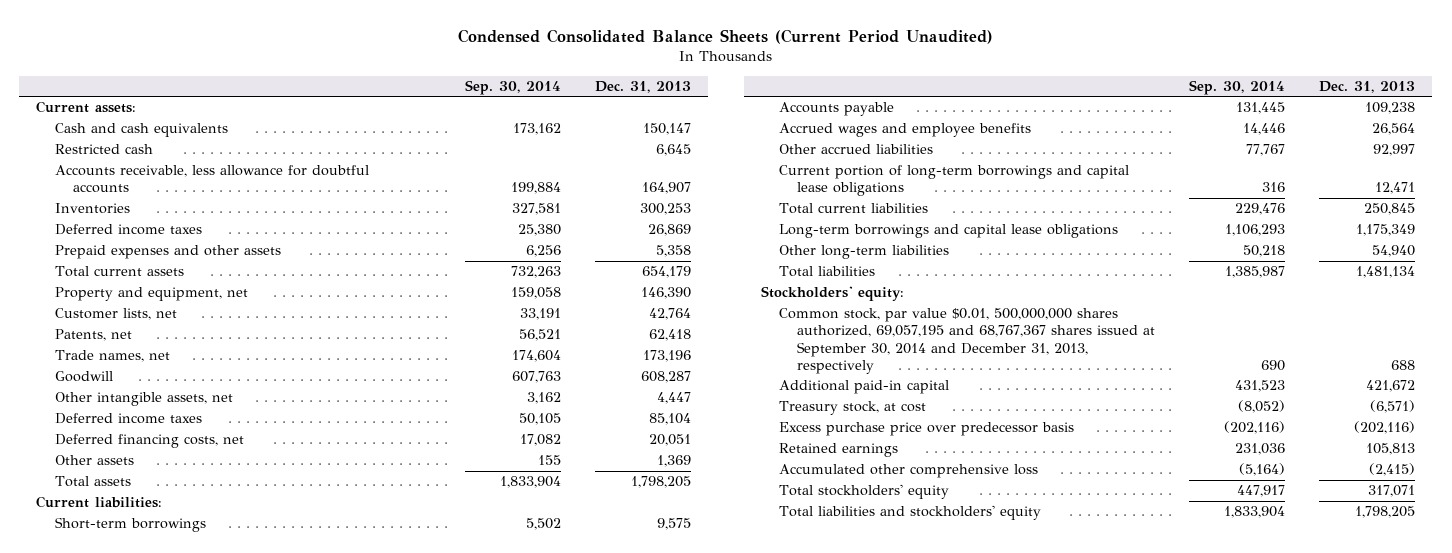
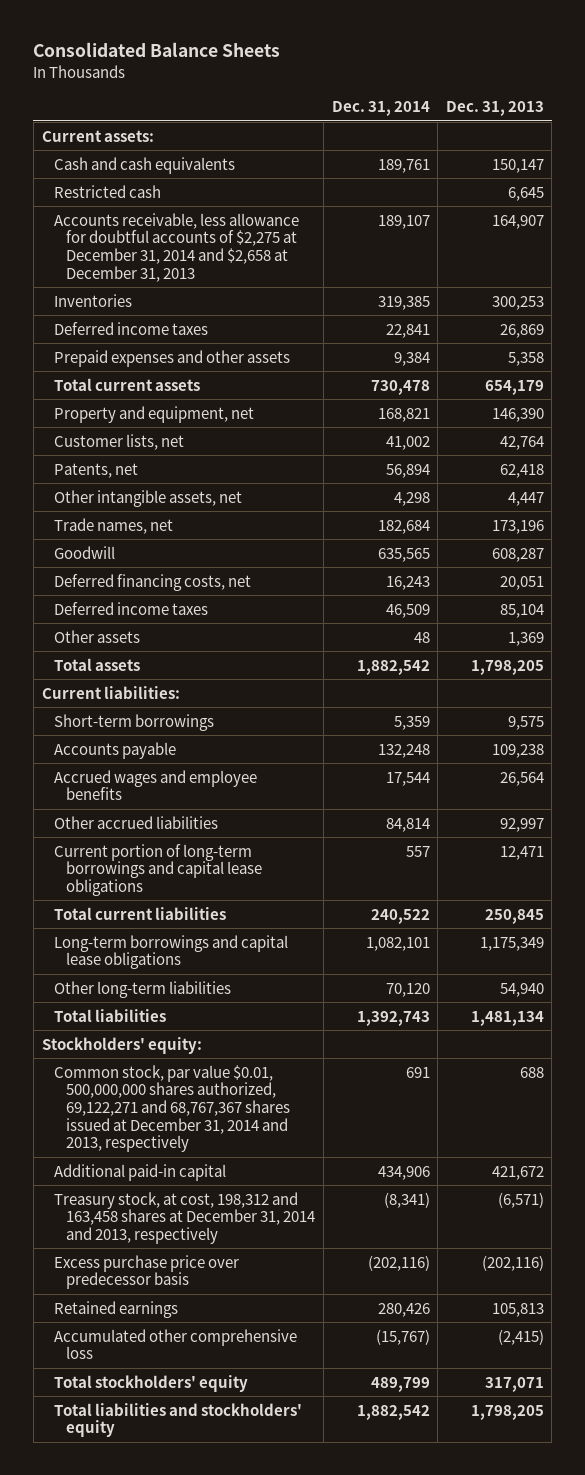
- Condensed Consolidated Balance Sheets (Current Period Unaudited)
+ Consolidated Balance Sheets
- | Sep. 30, 2014 | Dec. 31, 2013
+ | Dec. 31, 2014 | Dec. 31, 2013
- Accounts receivable, less allowance for doubtful accounts | 199,884 | 164,907
+ Accounts receivable, less allowance for doubtful accounts of $2,275 at December 31, 2014 and $2,658 at December 31, 2013 | 189,107 | 164,907
moved up: Other intangible assets, net | 4,298 | 4,447
moved down: Deferred income taxes | 46,509 | 85,104
- Common stock, par value $0.01, 500,000,000 shares authorized, 69,057,195 and 68,767,367 shares issued at September 30, 2014 and December 31, 2013, respectively | 690 | 688
+ Common stock, par value $0.01, 500,000,000 shares authorized, 69,122,271 and 68,767,367 shares issued at December 31, 2014 and 2013, respectively | 691 | 688
- Treasury stock, at cost | (8,052) | (6,571)
+ Treasury stock, at cost, 198,312 and 163,458 shares at December 31, 2014 and 2013, respectively | (8,341) | (6,571)

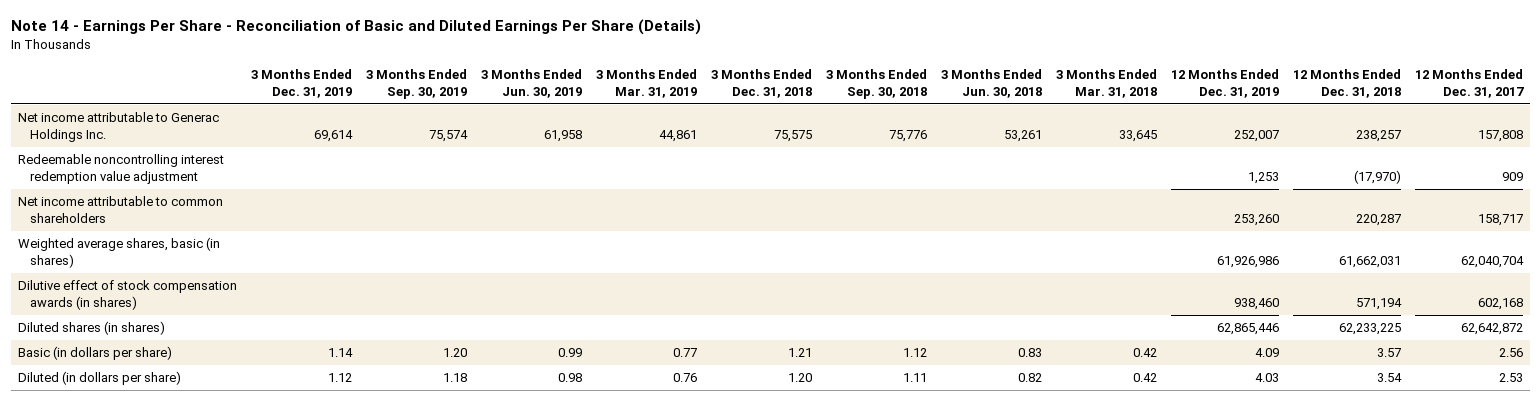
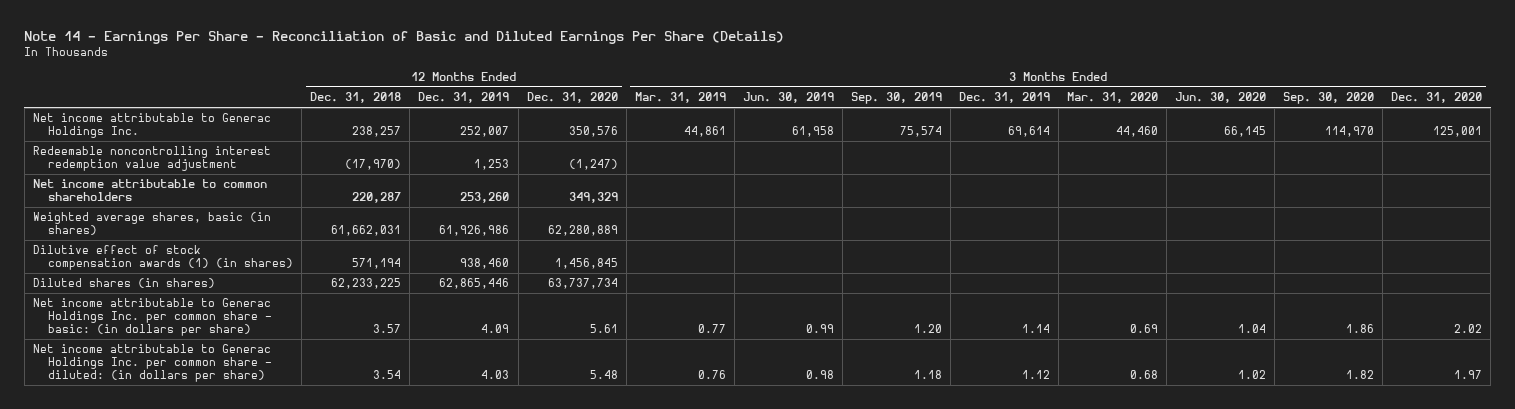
- | 3 Months Ended Dec. 31, 2019 | 3 Months Ended Sep. 30, 2019 | 3 Months Ended Jun. 30, 2019 | 3 Months Ended Mar. 31, 2019 | 3 Months Ended Dec. 31, 2018 | 3 Months Ended Sep. 30, 2018 | 3 Months Ended Jun. 30, 2018 | 3 Months Ended Mar. 31, 2018 | 12 Months Ended Dec. 31, 2019 | 12 Months Ended Dec. 31, 2018 | 12 Months Ended Dec. 31, 2017
+ | 12 Months Ended Dec. 31, 2018 | 12 Months Ended Dec. 31, 2019 | 12 Months Ended Dec. 31, 2020 | 3 Months Ended Mar. 31, 2019 | 3 Months Ended Jun. 30, 2019 | 3 Months Ended Sep. 30, 2019 | 3 Months Ended Dec. 31, 2019 | 3 Months Ended Mar. 31, 2020 | 3 Months Ended Jun. 30, 2020 | 3 Months Ended Sep. 30, 2020 | 3 Months Ended Dec. 31, 2020
- Dilutive effect of stock compensation awards (in shares) | | | | | | | | | 938,460 | 571,194 | 602,168
+ Dilutive effect of stock compensation awards (1) (in shares) | 571,194 | 938,460 | 1,456,845 | | | | | | | |
- Basic (in dollars per share) | 1.14 | 1.20 | 0.99 | 0.77 | 1.21 | 1.12 | 0.83 | 0.42 | 4.09 | 3.57 | 2.56
- Diluted (in dollars per share) | 1.12 | 1.18 | 0.98 | 0.76 | 1.20 | 1.11 | 0.82 | 0.42 | 4.03 | 3.54 | 2.53
+ Net income attributable to Generac Holdings Inc. per common share - basic: (in dollars per share) | 3.57 | 4.09 | 5.61 | 0.77 | 0.99 | 1.20 | 1.14 | 0.69 | 1.04 | 1.86 | 2.02
+ Net income attributable to Generac Holdings Inc. per common share - diluted: (in dollars per share) | 3.54 | 4.03 | 5.48 | 0.76 | 0.98 | 1.18 | 1.12 | 0.68 | 1.02 | 1.82 | 1.97

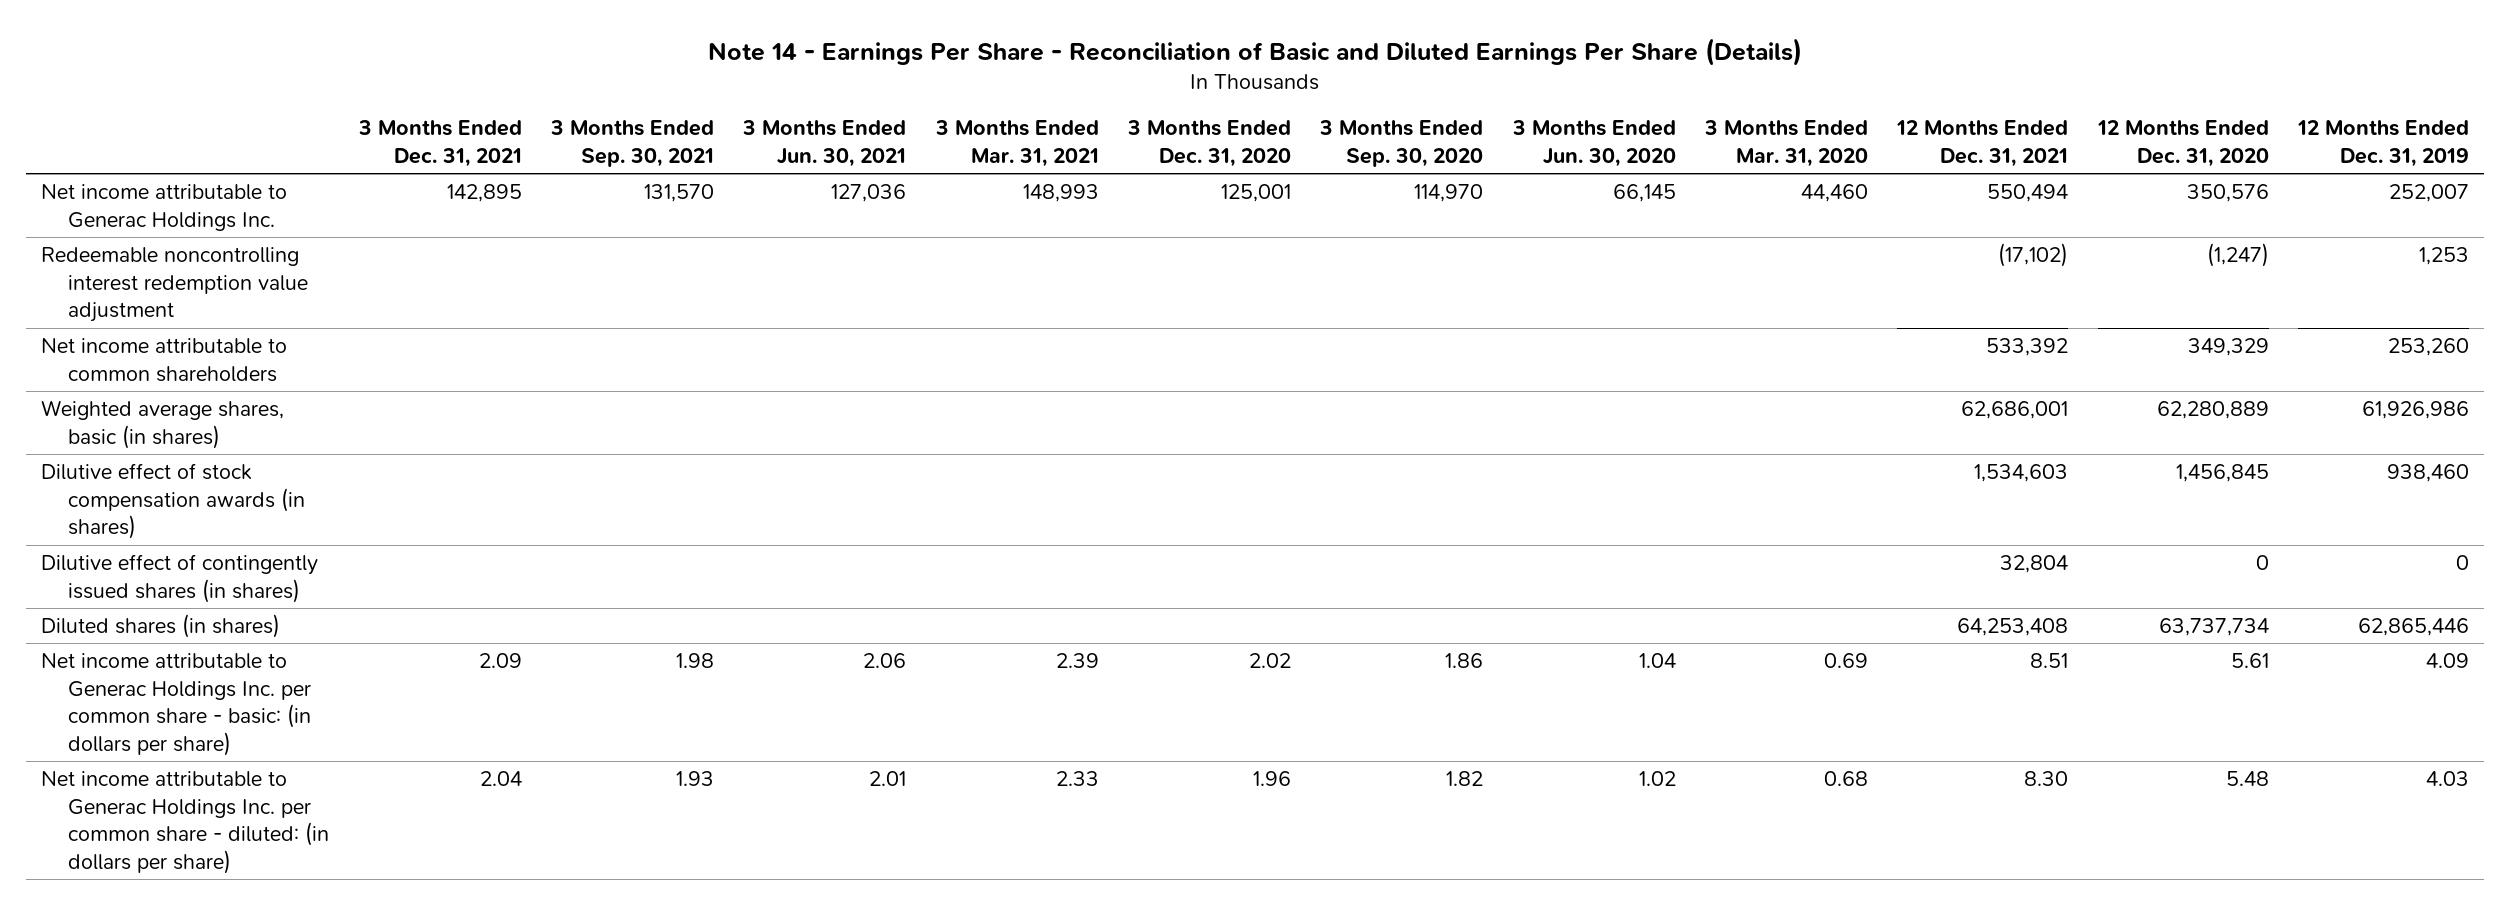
- | 12 Months Ended Dec. 31, 2018 | 12 Months Ended Dec. 31, 2019 | 12 Months Ended Dec. 31, 2020 | 3 Months Ended Mar. 31, 2019 | 3 Months Ended Jun. 30, 2019 | 3 Months Ended Sep. 30, 2019 | 3 Months Ended Dec. 31, 2019 | 3 Months Ended Mar. 31, 2020 | 3 Months Ended Jun. 30, 2020 | 3 Months Ended Sep. 30, 2020 | 3 Months Ended Dec. 31, 2020
+ | 3 Months Ended Dec. 31, 2021 | 3 Months Ended Sep. 30, 2021 | 3 Months Ended Jun. 30, 2021 | 3 Months Ended Mar. 31, 2021 | 3 Months Ended Dec. 31, 2020 | 3 Months Ended Sep. 30, 2020 | 3 Months Ended Jun. 30, 2020 | 3 Months Ended Mar. 31, 2020 | 12 Months Ended Dec. 31, 2021 | 12 Months Ended Dec. 31, 2020 | 12 Months Ended Dec. 31, 2019
- Dilutive effect of stock compensation awards (1) (in shares) | 571,194 | 938,460 | 1,456,845 | | | | | | | |
+ Dilutive effect of stock compensation awards (in shares) | | | | | | | | | 1,534,603 | 1,456,845 | 938,460
+ Dilutive effect of contingently issued shares (in shares) | | | | | | | | | 32,804 | 0 | 0
- Net income attributable to Generac Holdings Inc. per common share - diluted: (in dollars per share) | 3.54 | 4.03 | 5.48 | 0.76 | 0.98 | 1.18 | 1.12 | 0.68 | 1.02 | 1.82 | 1.97
+ Net income attributable to Generac Holdings Inc. per common share - diluted: (in dollars per share) | 2.04 | 1.93 | 2.01 | 2.33 | 1.96 | 1.82 | 1.02 | 0.68 | 8.30 | 5.48 | 4.03

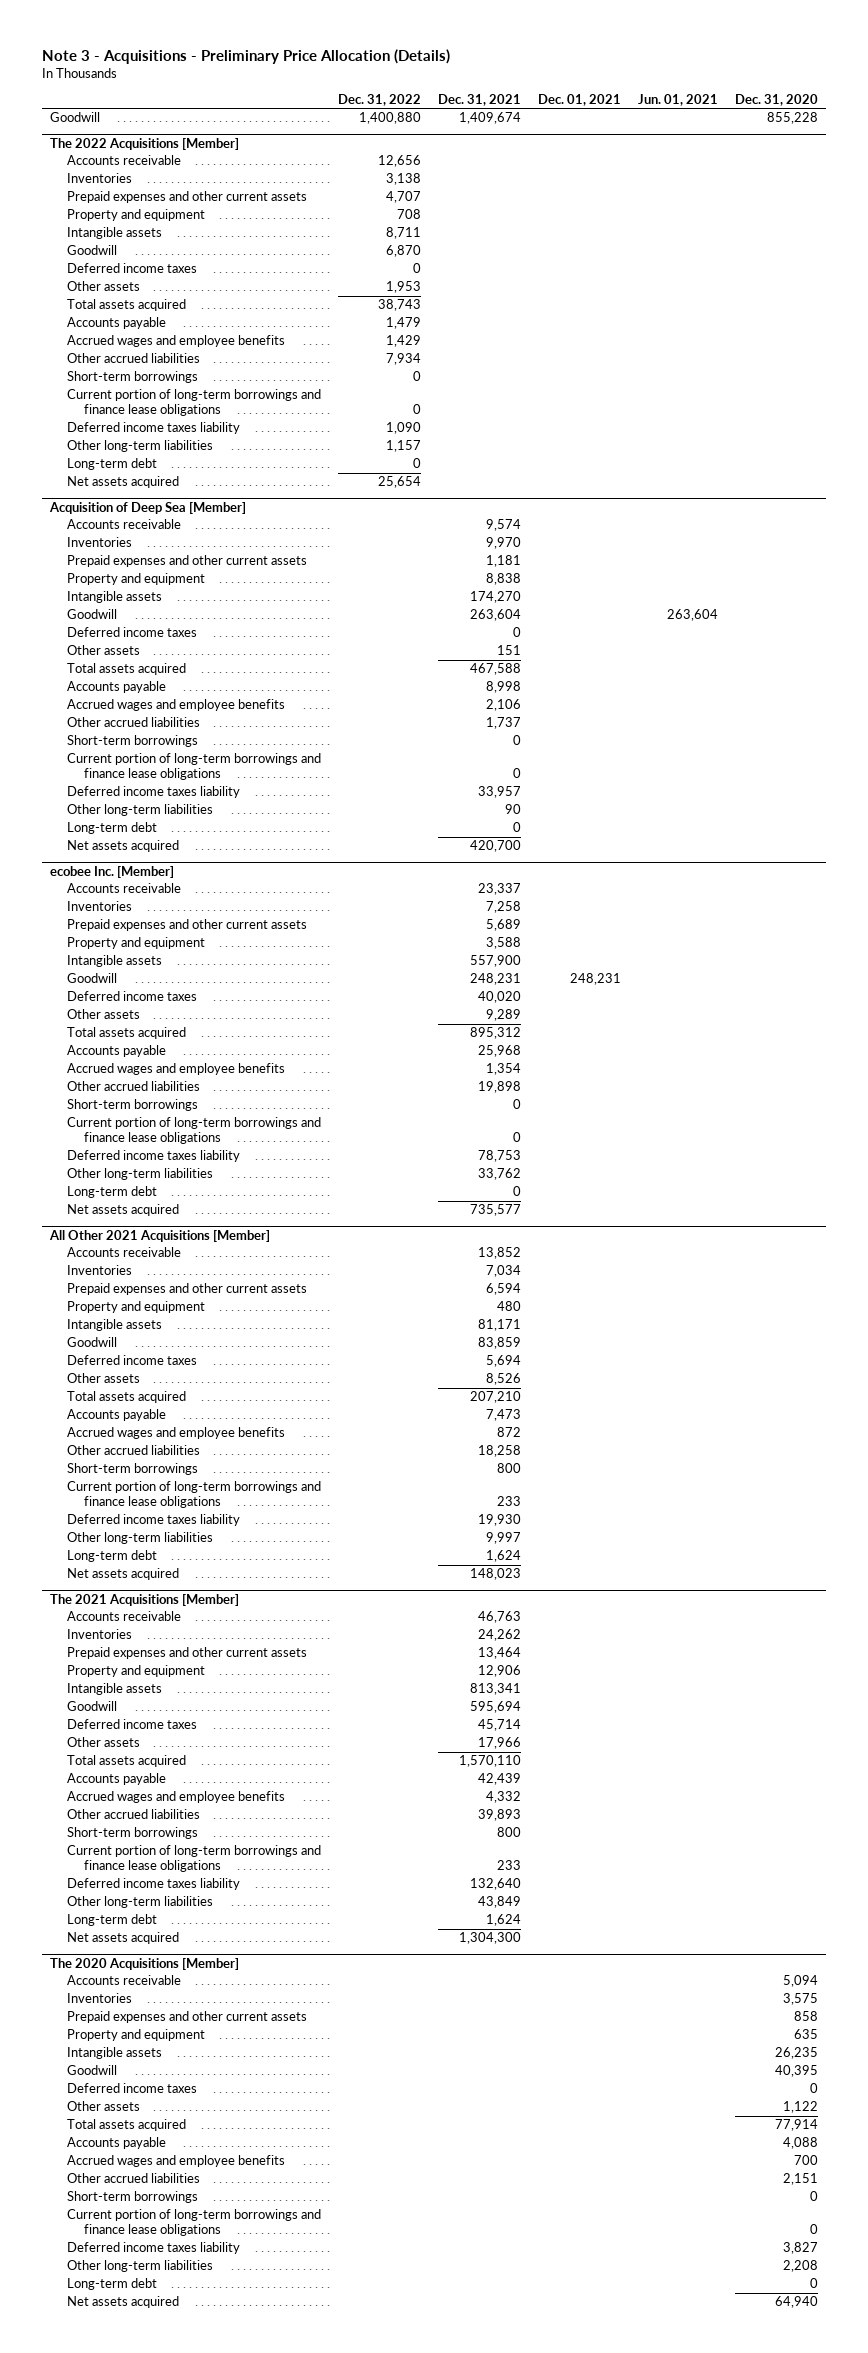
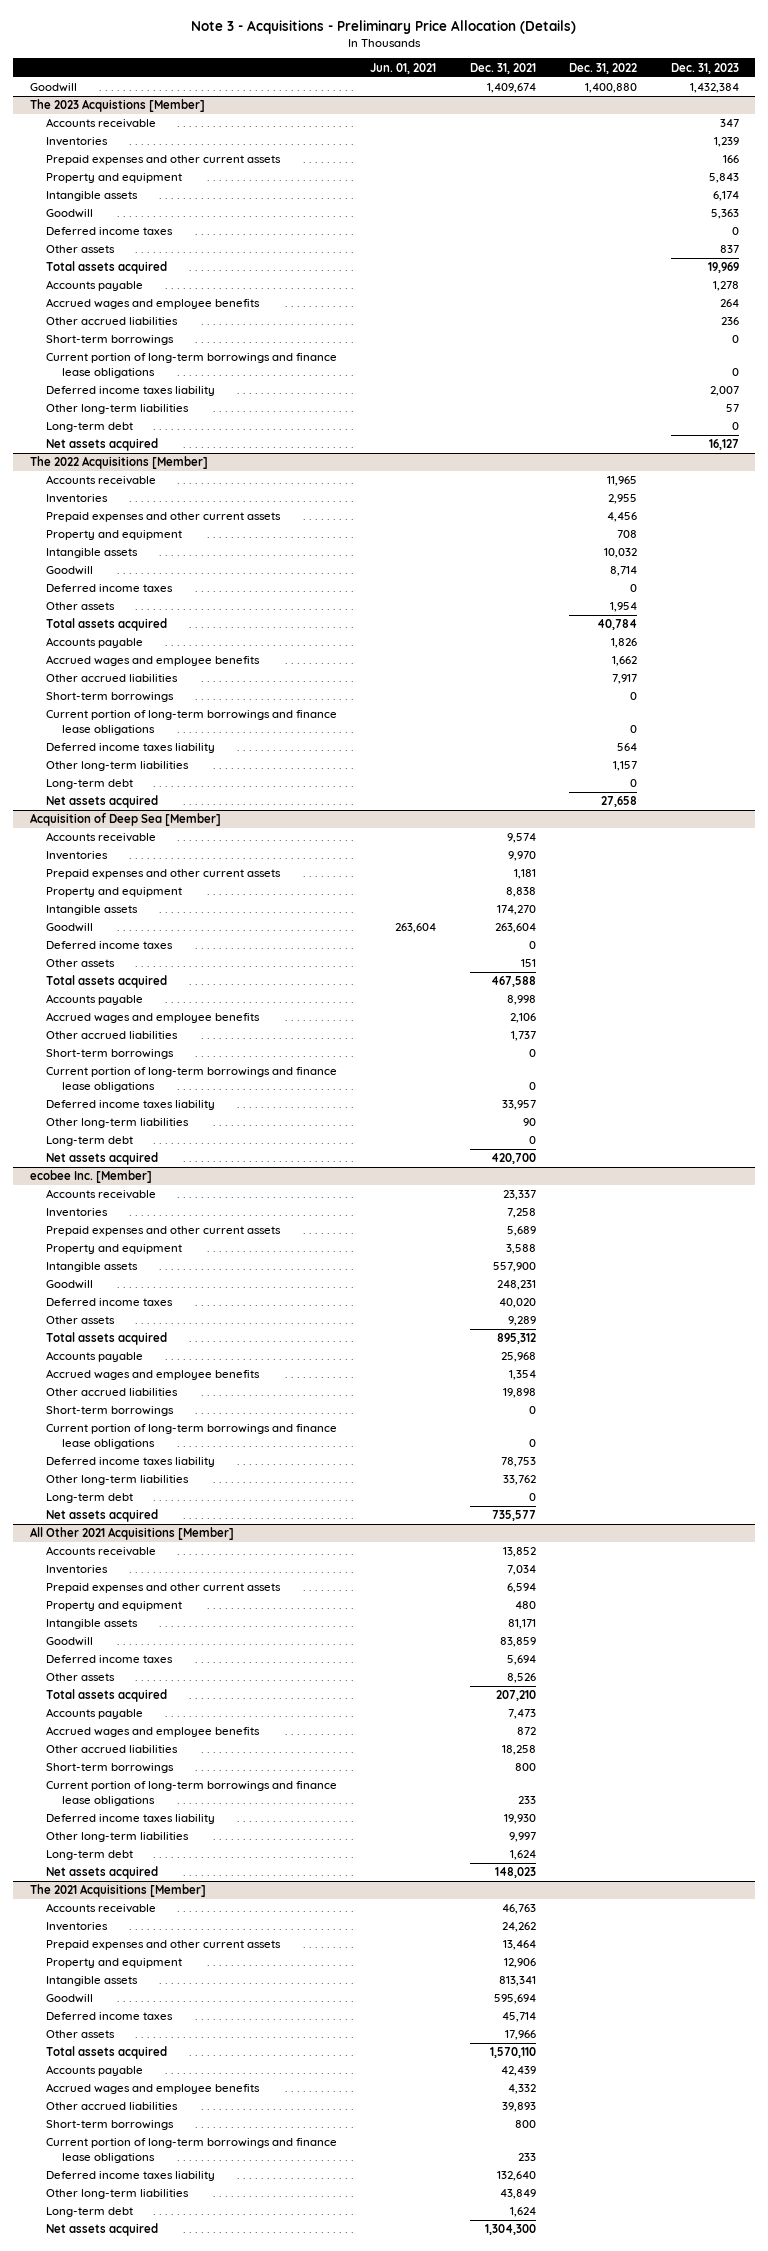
- | Dec. 31, 2022 | Dec. 31, 2021 | Dec. 01, 2021 | Jun. 01, 2021 | Dec. 31, 2020
+ | Jun. 01, 2021 | Dec. 31, 2021 | Dec. 31, 2022 | Dec. 31, 2023
+ The 2023 Acquistions [Member]
+ Accounts receivable | | | | 347
+ Inventories | | | | 1,239
+ Prepaid expenses and other current assets | | | | 166
+ Property and equipment | | | | 5,843
+ Intangible assets | | | | 6,174
+ Goodwill | | | | 5,363
+ Deferred income taxes | | | | 0
+ Other assets | | | | 837
+ Total assets acquired | | | | 19,969
+ Accounts payable | | | | 1,278
+ Accrued wages and employee benefits | | | | 264
+ Other accrued liabilities | | | | 236
+ Short-term borrowings | | | | 0
+ Current portion of long-term borrowings and finance lease obligations | | | | 0
+ Deferred income taxes liability | | | | 2,007
+ Other long-term liabilities | | | | 57
+ Long-term debt | | | | 0
+ Net assets acquired | | | | 16,127
@ The 2022 Acquisitions [Member]
- Accounts receivable | 12,656 | | | |
- Inventories | 3,138 | | | |
- Prepaid expenses and other current assets | 4,707 | | | |
+ Accounts receivable | | | 11,965 |
+ Inventories | | | 2,955 |
+ Prepaid expenses and other current assets | | | 4,456 |
- Intangible assets | 8,711 | | | |
- Goodwill | 6,870 | | | |
+ Intangible assets | | | 10,032 |
+ Goodwill | | | 8,714 |
- Other assets | 1,953 | | | |
- Total assets acquired | 38,743 | | | |
- Accounts payable | 1,479 | | | |
- Accrued wages and employee benefits | 1,429 | | | |
- Other accrued liabilities | 7,934 | | | |
+ Other assets | | | 1,954 |
+ Total assets acquired | | | 40,784 |
+ Accounts payable | | | 1,826 |
+ Accrued wages and employee benefits | | | 1,662 |
+ Other accrued liabilities | | | 7,917 |
- Deferred income taxes liability | 1,090 | | | |
+ Deferred income taxes liability | | | 564 |
- Net assets acquired | 25,654 | | | |
+ Net assets acquired | | | 27,658 |
- The 2020 Acquisitions [Member]
- Accounts receivable | | | | | 5,094
- Inventories | | | | | 3,575
- Prepaid expenses and other current assets | | | | | 858
- Property and equipment | | | | | 635
- Intangible assets | | | | | 26,235
- Goodwill | | | | | 40,395
- Deferred income taxes | | | | | 0
- Other assets | | | | | 1,122
- Total assets acquired | | | | | 77,914
- Accounts payable | | | | | 4,088
- Accrued wages and employee benefits | | | | | 700
- Other accrued liabilities | | | | | 2,151
- Short-term borrowings | | | | | 0
- Current portion of long-term borrowings and finance lease obligations | | | | | 0
- Deferred income taxes liability | | | | | 3,827
- Other long-term liabilities | | | | | 2,208
- Long-term debt | | | | | 0
- Net assets acquired | | | | | 64,940

